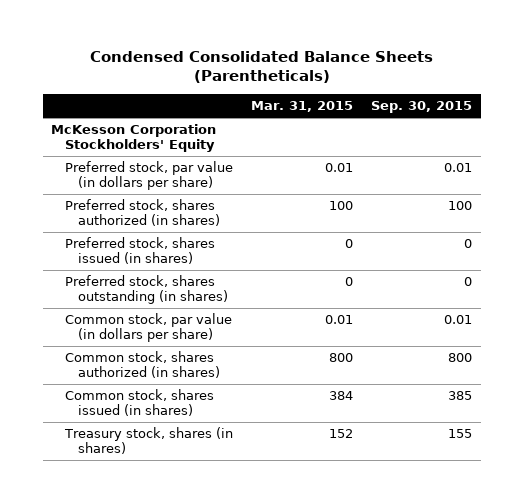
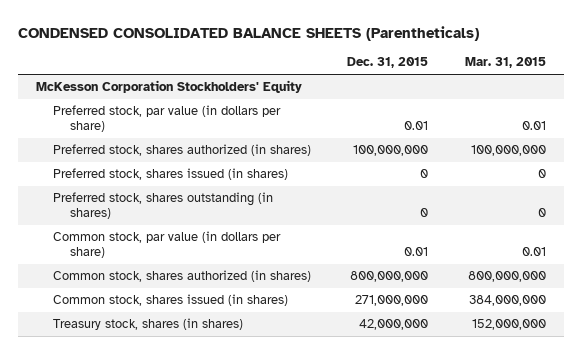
- Condensed Consolidated Balance Sheets (Parentheticals)
+ CONDENSED CONSOLIDATED BALANCE SHEETS (Parentheticals)
- | Mar. 31, 2015 | Sep. 30, 2015
+ | Dec. 31, 2015 | Mar. 31, 2015
- Preferred stock, shares authorized (in shares) | 100 | 100
+ Preferred stock, shares authorized (in shares) | 100,000,000 | 100,000,000
- Common stock, shares authorized (in shares) | 800 | 800
- Common stock, shares issued (in shares) | 384 | 385
- Treasury stock, shares (in shares) | 152 | 155
+ Common stock, shares authorized (in shares) | 800,000,000 | 800,000,000
+ Common stock, shares issued (in shares) | 271,000,000 | 384,000,000
+ Treasury stock, shares (in shares) | 42,000,000 | 152,000,000

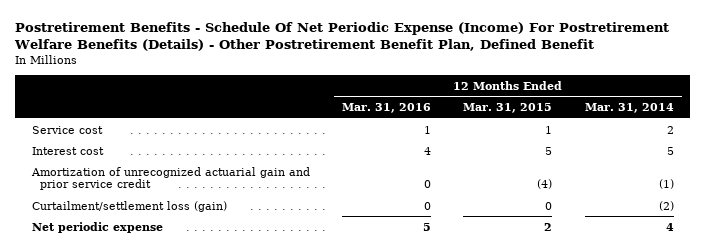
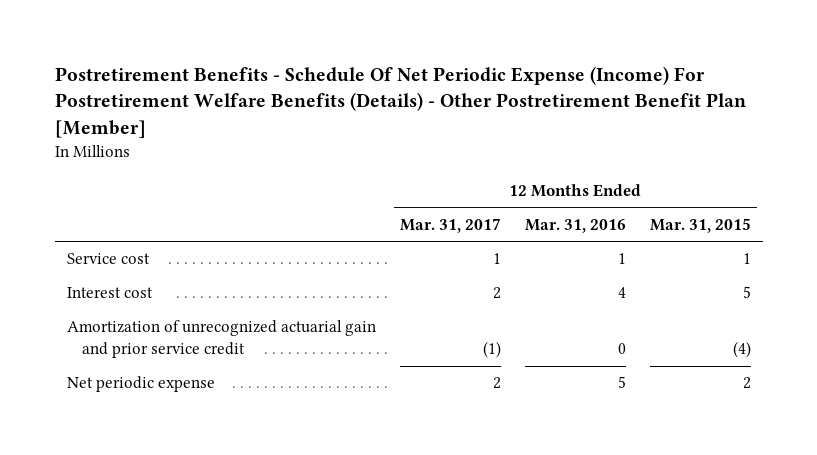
- Postretirement Benefits - Schedule Of Net Periodic Expense (Income) For Postretirement Welfare Benefits (Details) - Other Postretirement Benefit Plan, Defined Benefit
+ Postretirement Benefits - Schedule Of Net Periodic Expense (Income) For Postretirement Welfare Benefits (Details) - Other Postretirement Benefit Plan [Member]
- | 12 Months Ended Mar. 31, 2016 | 12 Months Ended Mar. 31, 2015 | 12 Months Ended Mar. 31, 2014
+ | 12 Months Ended Mar. 31, 2017 | 12 Months Ended Mar. 31, 2016 | 12 Months Ended Mar. 31, 2015
- Curtailment/settlement loss (gain) | 0 | 0 | (2)

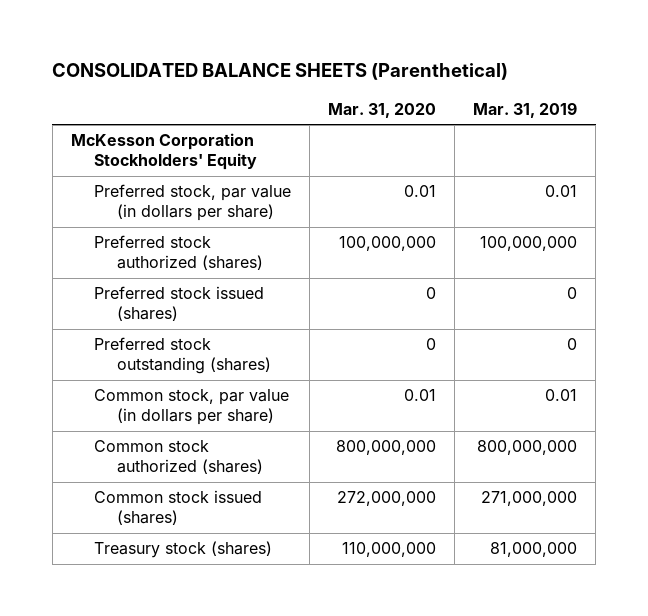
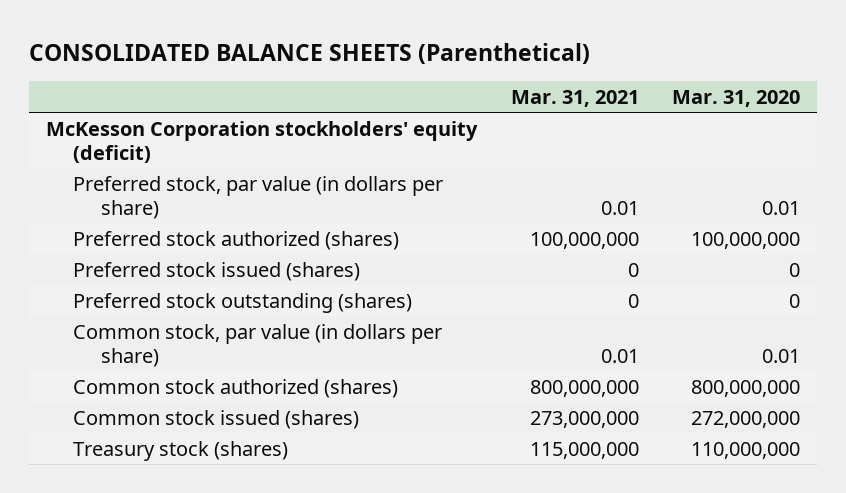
- | Mar. 31, 2020 | Mar. 31, 2019
+ | Mar. 31, 2021 | Mar. 31, 2020
- McKesson Corporation Stockholders' Equity
+ McKesson Corporation stockholders' equity (deficit)

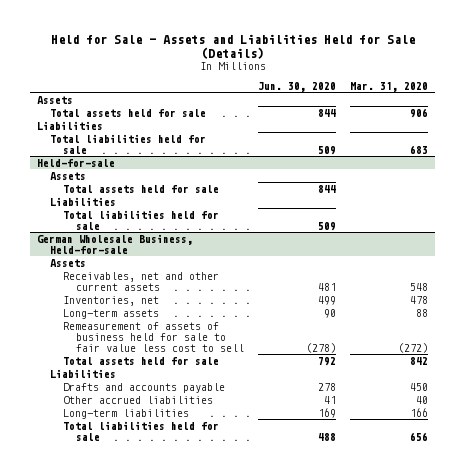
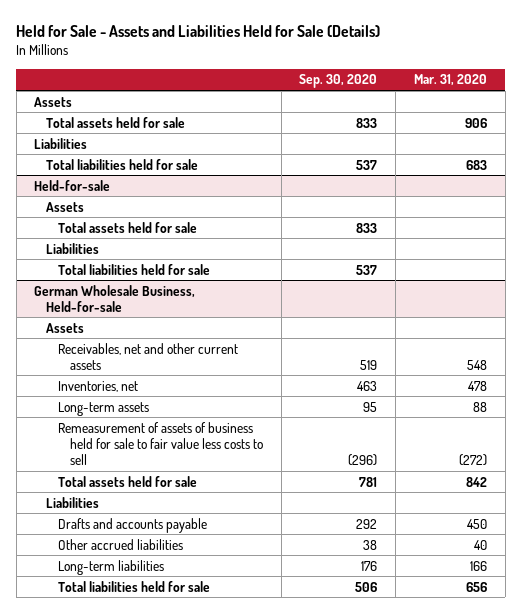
- | Jun. 30, 2020 | Mar. 31, 2020
+ | Sep. 30, 2020 | Mar. 31, 2020
@ German Wholesale Business, Held-for-sale
- Remeasurement of assets of business held for sale to fair value less cost to sell | (278) | (272)
+ Remeasurement of assets of business held for sale to fair value less costs to sell | (296) | (272)

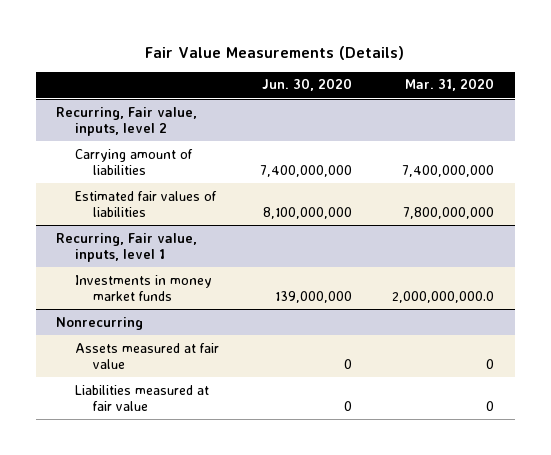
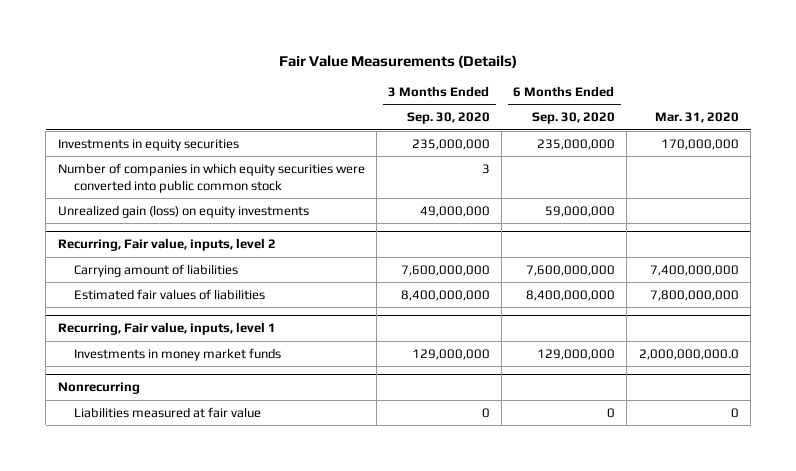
- | Jun. 30, 2020 | Mar. 31, 2020
+ | 3 Months Ended Sep. 30, 2020 | 6 Months Ended Sep. 30, 2020 | Mar. 31, 2020
+ Investments in equity securities | 235,000,000 | 235,000,000 | 170,000,000
+ Number of companies in which equity securities were converted into public common stock | 3 | |
+ Unrealized gain (loss) on equity investments | 49,000,000 | 59,000,000 |
@ Nonrecurring
- Assets measured at fair value | 0 | 0

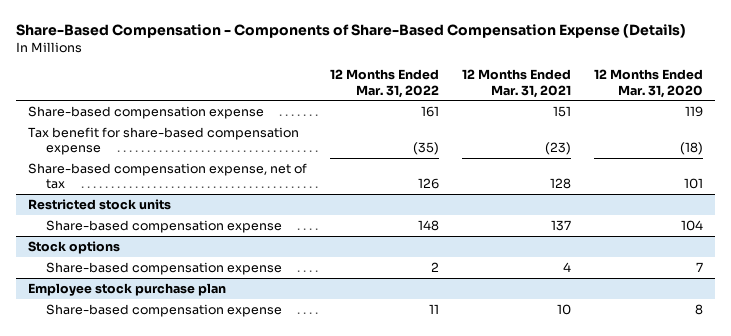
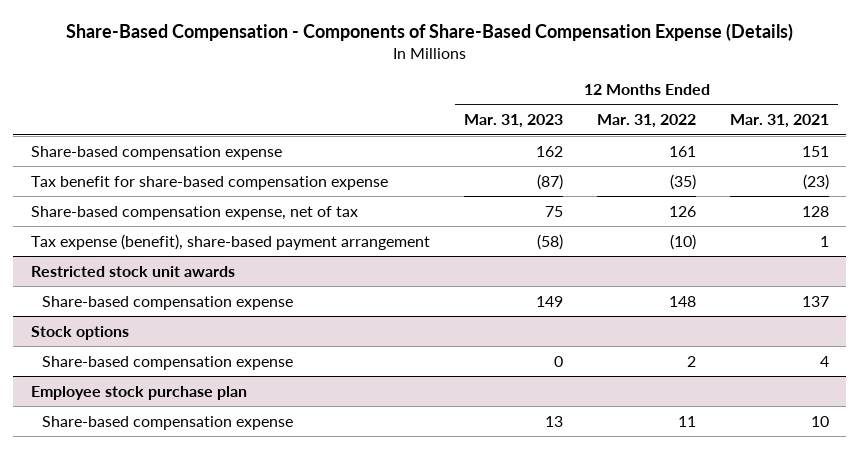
- | 12 Months Ended Mar. 31, 2022 | 12 Months Ended Mar. 31, 2021 | 12 Months Ended Mar. 31, 2020
+ | 12 Months Ended Mar. 31, 2023 | 12 Months Ended Mar. 31, 2022 | 12 Months Ended Mar. 31, 2021
- Restricted stock units
+ Tax expense (benefit), share-based payment arrangement | (58) | (10) | 1
+ Restricted stock unit awards

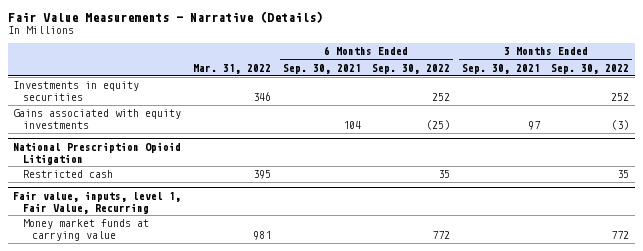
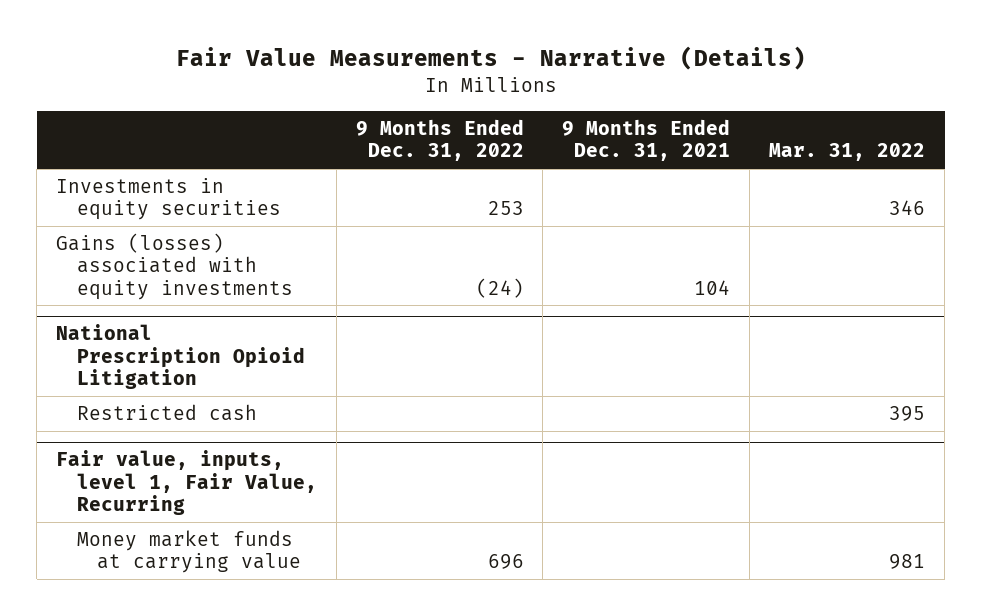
- | Mar. 31, 2022 | 6 Months Ended Sep. 30, 2021 | 6 Months Ended Sep. 30, 2022 | 3 Months Ended Sep. 30, 2021 | 3 Months Ended Sep. 30, 2022
+ | 9 Months Ended Dec. 31, 2022 | 9 Months Ended Dec. 31, 2021 | Mar. 31, 2022
- Gains associated with equity investments | | 104 | (25) | 97 | (3)
+ Gains (losses) associated with equity investments | (24) | 104 |

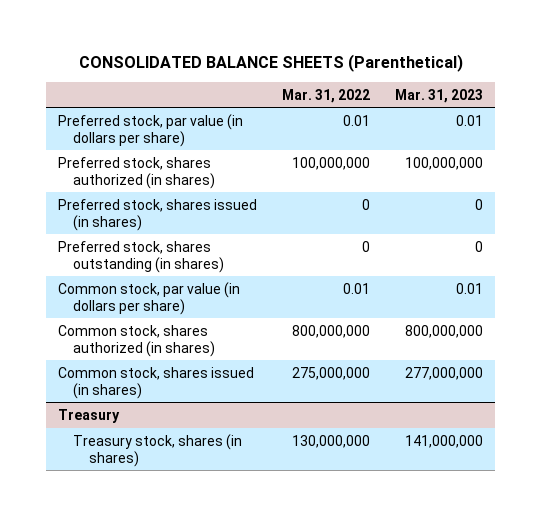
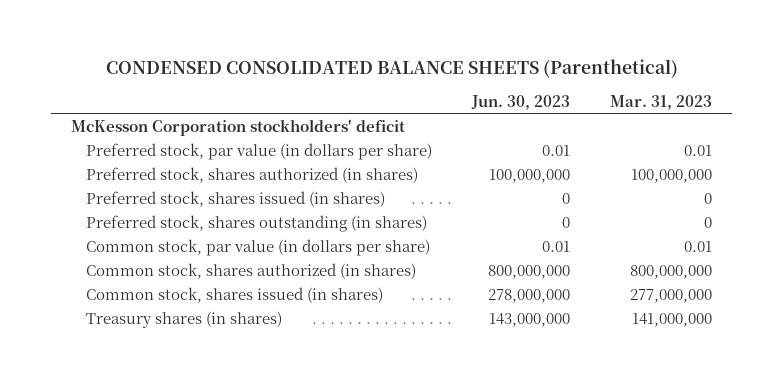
- CONSOLIDATED BALANCE SHEETS (Parenthetical)
+ CONDENSED CONSOLIDATED BALANCE SHEETS (Parenthetical)
- | Mar. 31, 2022 | Mar. 31, 2023
+ | Jun. 30, 2023 | Mar. 31, 2023
+ McKesson Corporation stockholders' deficit
- Treasury
- Treasury stock, shares (in shares) | 130,000,000 | 141,000,000
+ Treasury shares (in shares) | 143,000,000 | 141,000,000

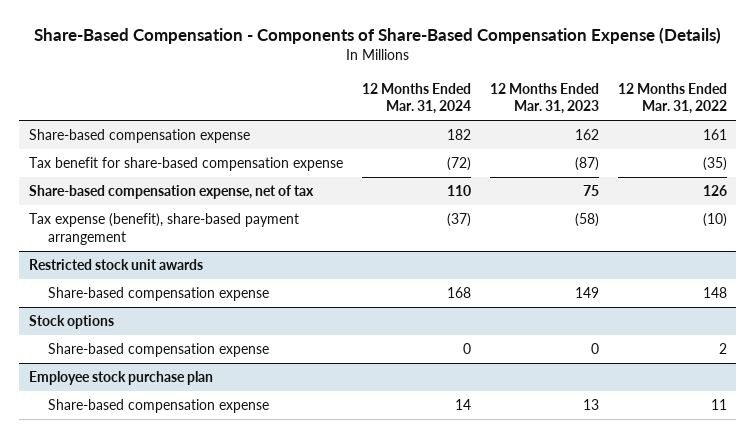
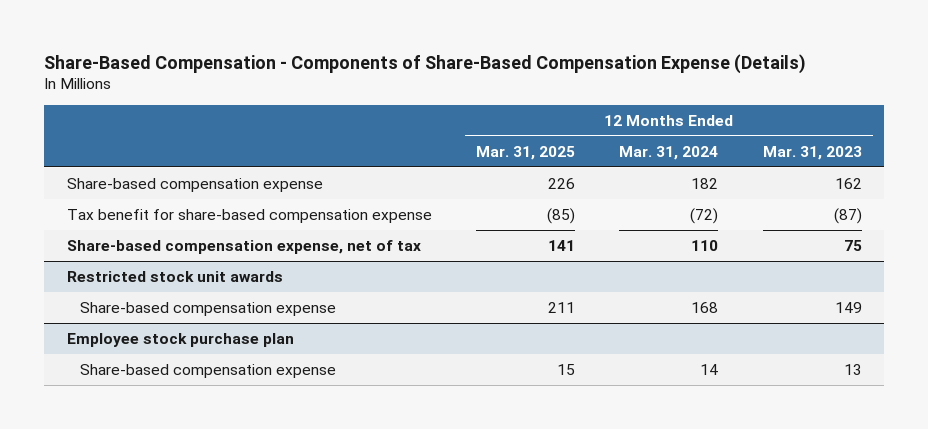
- | 12 Months Ended Mar. 31, 2024 | 12 Months Ended Mar. 31, 2023 | 12 Months Ended Mar. 31, 2022
+ | 12 Months Ended Mar. 31, 2025 | 12 Months Ended Mar. 31, 2024 | 12 Months Ended Mar. 31, 2023
- Tax expense (benefit), share-based payment arrangement | (37) | (58) | (10)
- Stock options
- Share-based compensation expense | 0 | 0 | 2

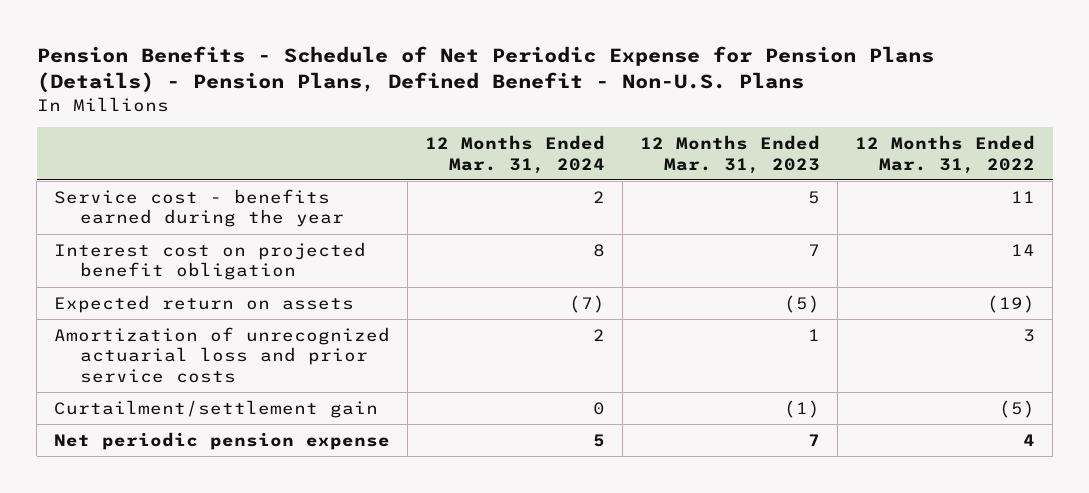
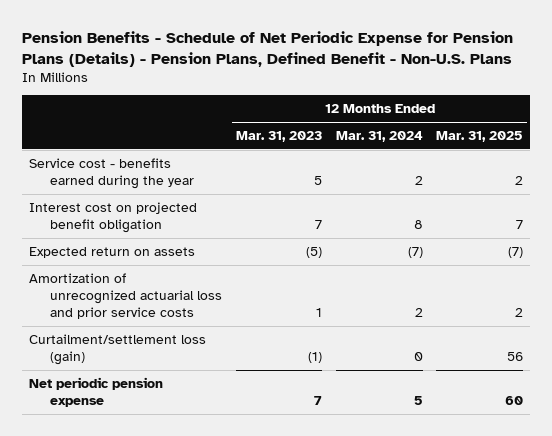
- | 12 Months Ended Mar. 31, 2024 | 12 Months Ended Mar. 31, 2023 | 12 Months Ended Mar. 31, 2022
+ | 12 Months Ended Mar. 31, 2023 | 12 Months Ended Mar. 31, 2024 | 12 Months Ended Mar. 31, 2025
- Curtailment/settlement gain | 0 | (1) | (5)
+ Curtailment/settlement loss (gain) | (1) | 0 | 56

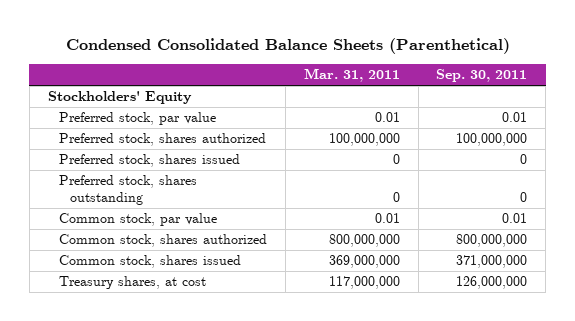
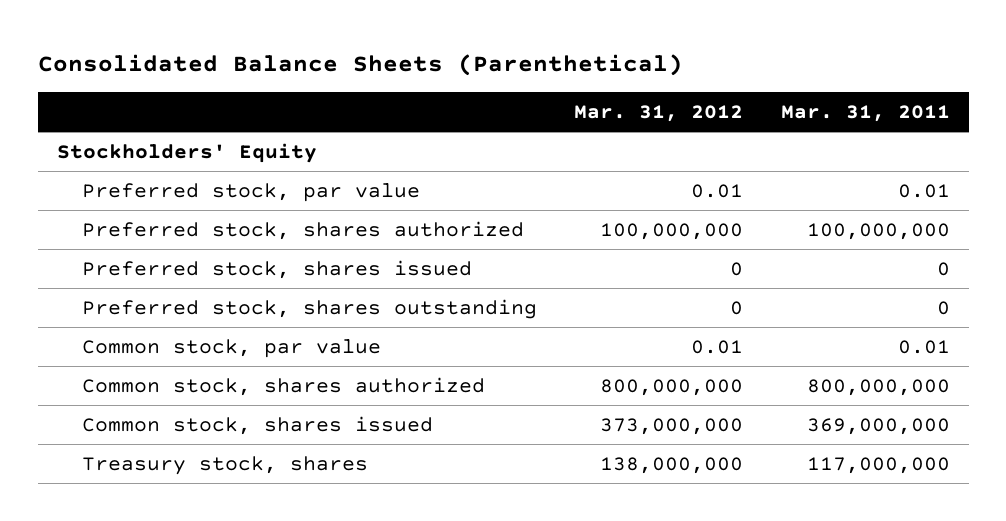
- Condensed Consolidated Balance Sheets (Parenthetical)
+ Consolidated Balance Sheets (Parenthetical)
- | Mar. 31, 2011 | Sep. 30, 2011
+ | Mar. 31, 2012 | Mar. 31, 2011
- Treasury shares, at cost | 117,000,000 | 126,000,000
+ Treasury stock, shares | 138,000,000 | 117,000,000

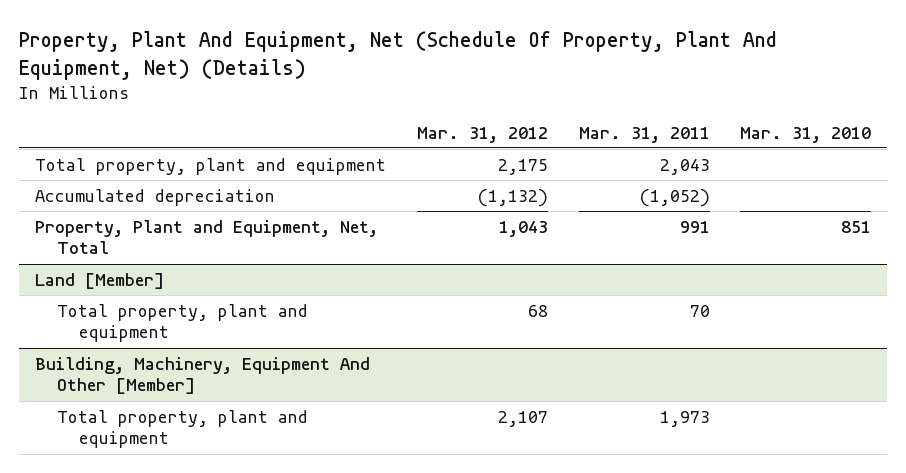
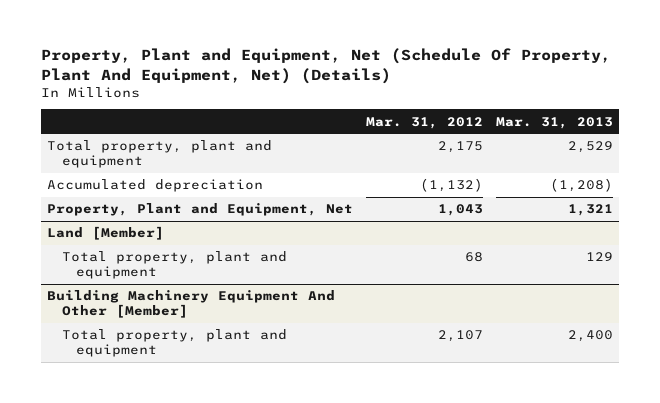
- Property, Plant And Equipment, Net (Schedule Of Property, Plant And Equipment, Net) (Details)
+ Property, Plant and Equipment, Net (Schedule Of Property, Plant And Equipment, Net) (Details)
- | Mar. 31, 2012 | Mar. 31, 2011 | Mar. 31, 2010
+ | Mar. 31, 2012 | Mar. 31, 2013
- Property, Plant and Equipment, Net, Total | 1,043 | 991 | 851
+ Property, Plant and Equipment, Net | 1,043 | 1,321
- Building, Machinery, Equipment And Other [Member]
+ Building Machinery Equipment And Other [Member]

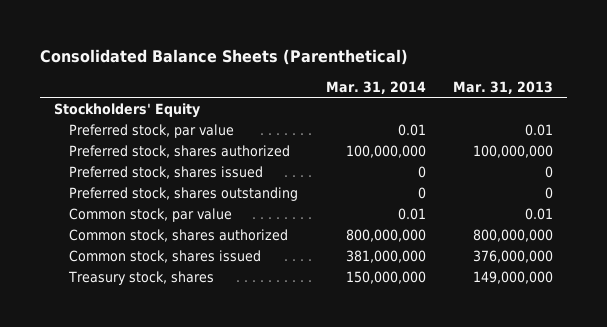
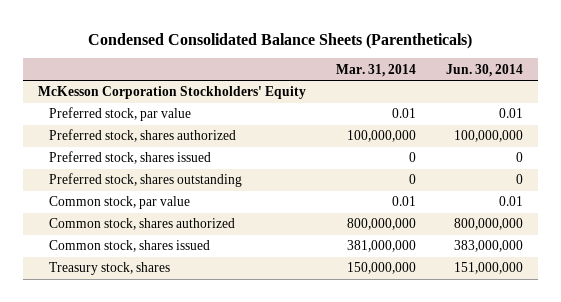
- Consolidated Balance Sheets (Parenthetical)
+ Condensed Consolidated Balance Sheets (Parentheticals)
- | Mar. 31, 2014 | Mar. 31, 2013
+ | Mar. 31, 2014 | Jun. 30, 2014
- Stockholders' Equity
+ McKesson Corporation Stockholders' Equity

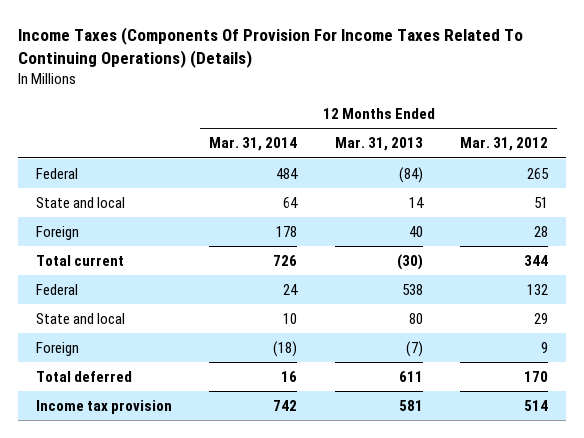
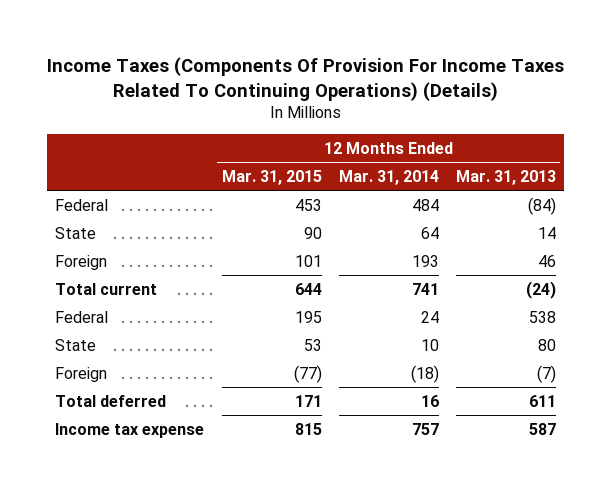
- | 12 Months Ended Mar. 31, 2014 | 12 Months Ended Mar. 31, 2013 | 12 Months Ended Mar. 31, 2012
+ | 12 Months Ended Mar. 31, 2015 | 12 Months Ended Mar. 31, 2014 | 12 Months Ended Mar. 31, 2013
- State and local | 64 | 14 | 51
- Foreign | 178 | 40 | 28
- Total current | 726 | (30) | 344
+ State | 90 | 64 | 14
+ Foreign | 101 | 193 | 46
+ Total current | 644 | 741 | (24)
- State and local | 10 | 80 | 29
+ State | 53 | 10 | 80
- Income tax provision | 742 | 581 | 514
+ Income tax expense | 815 | 757 | 587

